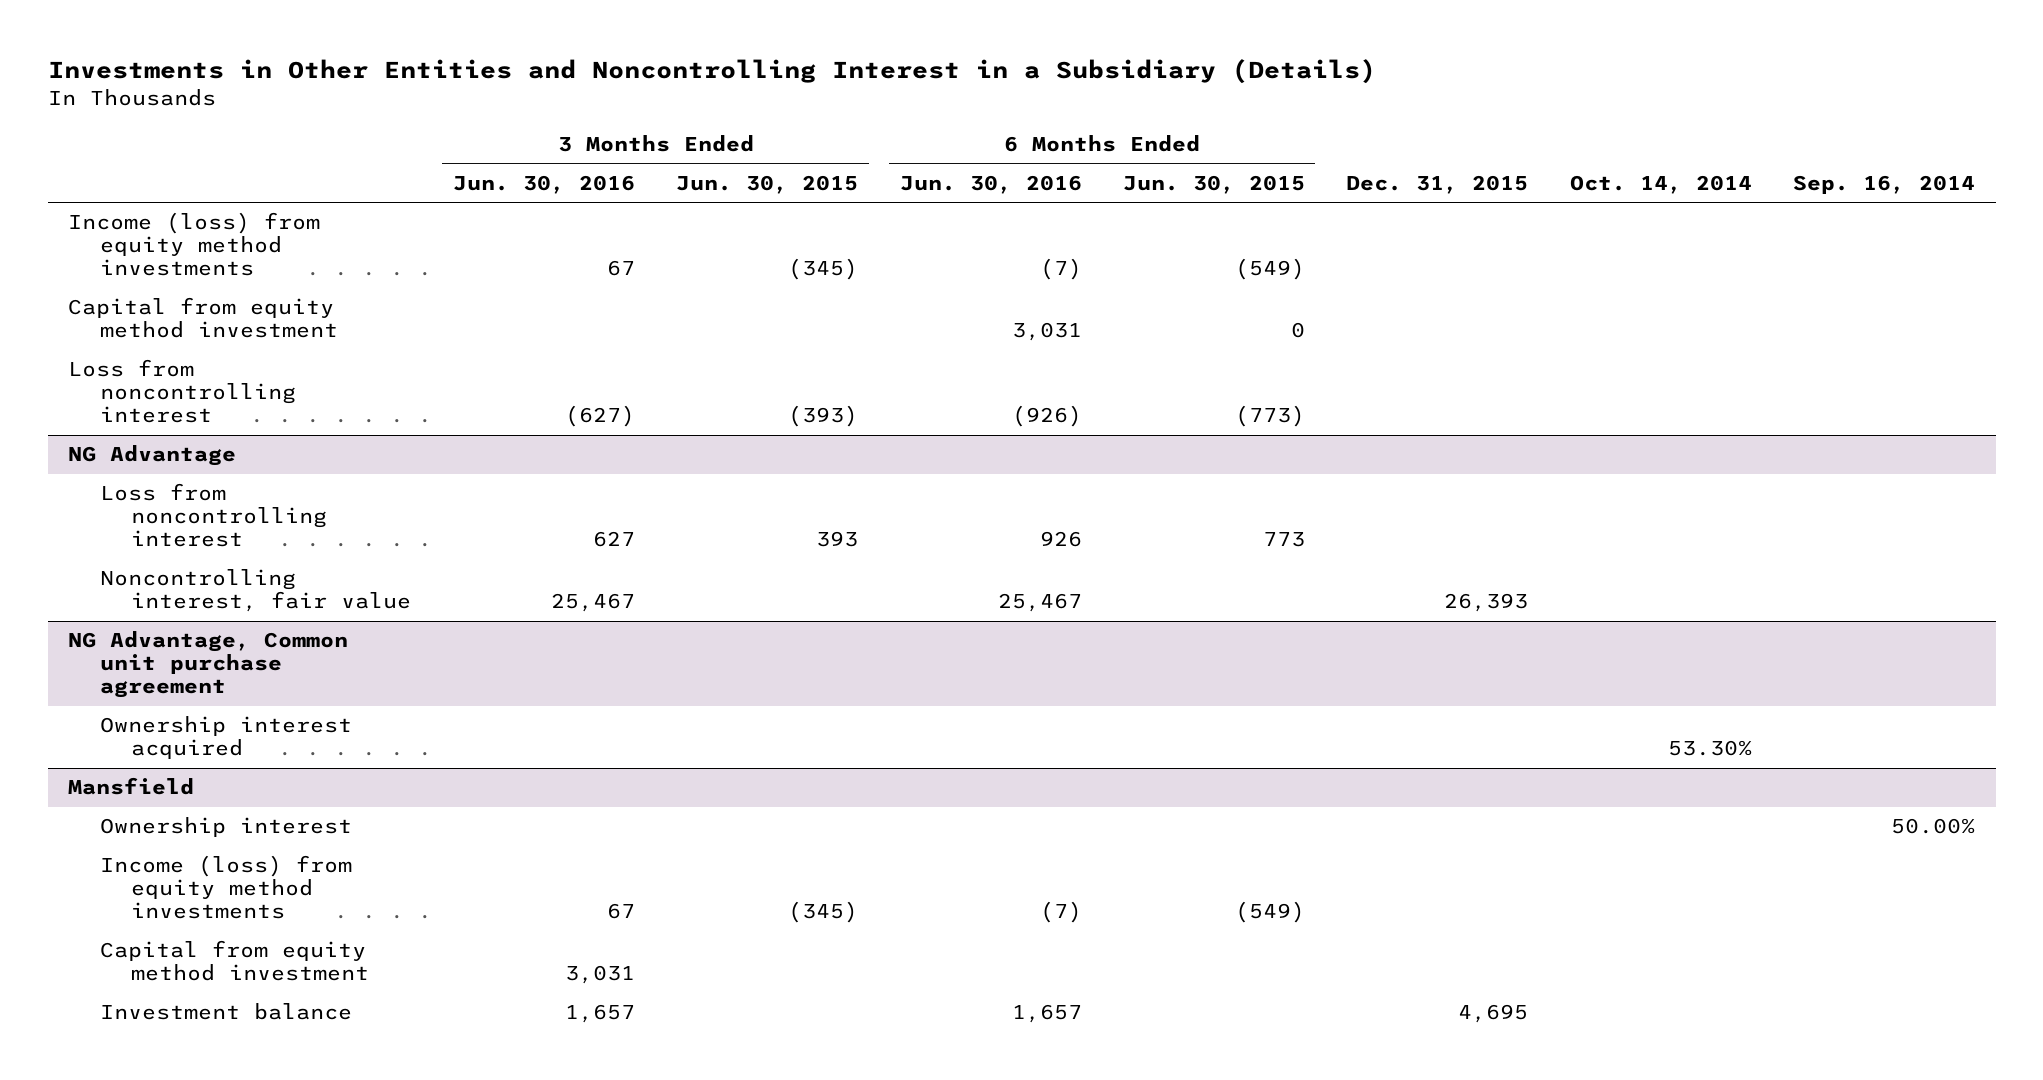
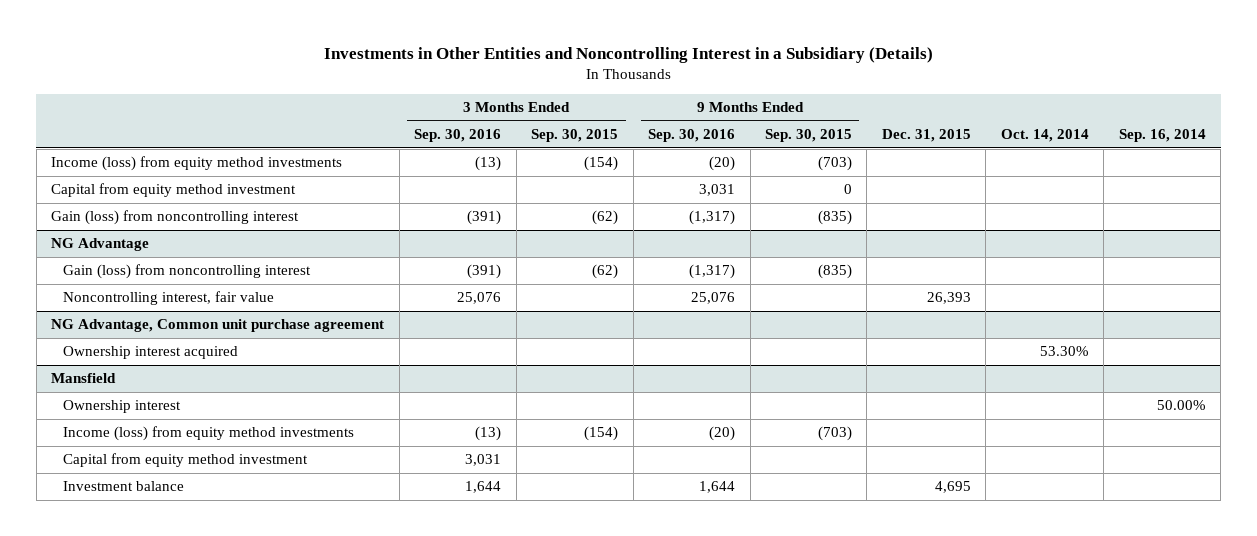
- | 3 Months Ended Jun. 30, 2016 | 3 Months Ended Jun. 30, 2015 | 6 Months Ended Jun. 30, 2016 | 6 Months Ended Jun. 30, 2015 | Dec. 31, 2015 | Oct. 14, 2014 | Sep. 16, 2014
+ | 3 Months Ended Sep. 30, 2016 | 3 Months Ended Sep. 30, 2015 | 9 Months Ended Sep. 30, 2016 | 9 Months Ended Sep. 30, 2015 | Dec. 31, 2015 | Oct. 14, 2014 | Sep. 16, 2014
- Loss from noncontrolling interest | (627) | (393) | (926) | (773) | | |
+ Gain (loss) from noncontrolling interest | (391) | (62) | (1,317) | (835) | | |
@ NG Advantage
- Loss from noncontrolling interest | 627 | 393 | 926 | 773 | | |
+ Gain (loss) from noncontrolling interest | (391) | (62) | (1,317) | (835) | | |

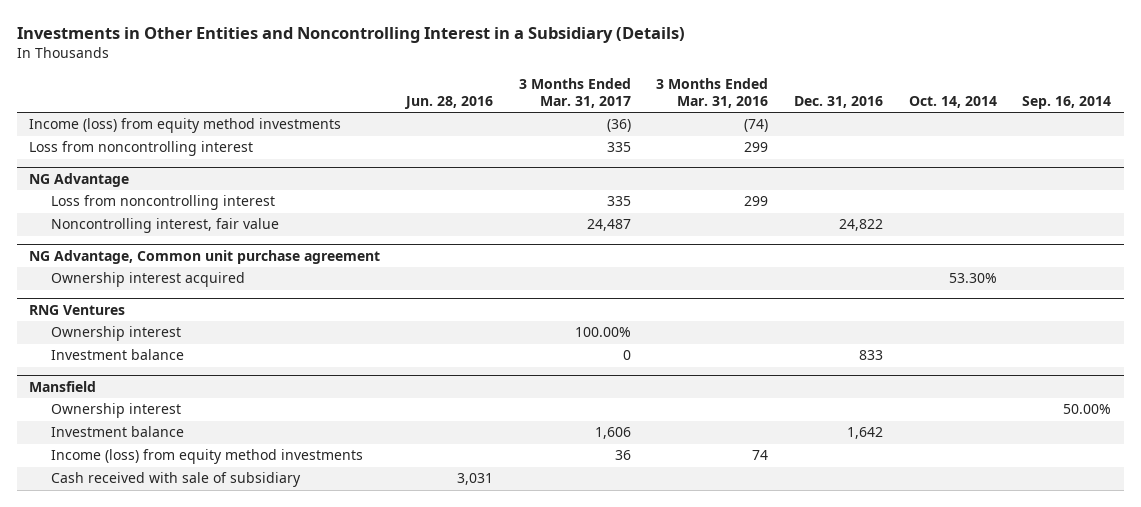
- | 3 Months Ended Sep. 30, 2016 | 3 Months Ended Sep. 30, 2015 | 9 Months Ended Sep. 30, 2016 | 9 Months Ended Sep. 30, 2015 | Dec. 31, 2015 | Oct. 14, 2014 | Sep. 16, 2014
+ | Jun. 28, 2016 | 3 Months Ended Mar. 31, 2017 | 3 Months Ended Mar. 31, 2016 | Dec. 31, 2016 | Oct. 14, 2014 | Sep. 16, 2014
- Capital from equity method investment | | | 3,031 | 0 | | |
- Gain (loss) from noncontrolling interest | (391) | (62) | (1,317) | (835) | | |
+ Loss from noncontrolling interest | | 335 | 299 | | |
@ NG Advantage
- Gain (loss) from noncontrolling interest | (391) | (62) | (1,317) | (835) | | |
+ Loss from noncontrolling interest | | 335 | 299 | | |
+ RNG Ventures
+ Ownership interest | | 100.00% | | | |
+ Investment balance | | 0 | | 833 | |
@ Mansfield
- Capital from equity method investment | 3,031 | | | | | |
moved down: Income (loss) from equity method investments | | 36 | 74 | | |
+ Cash received with sale of subsidiary | 3,031 | | | | |

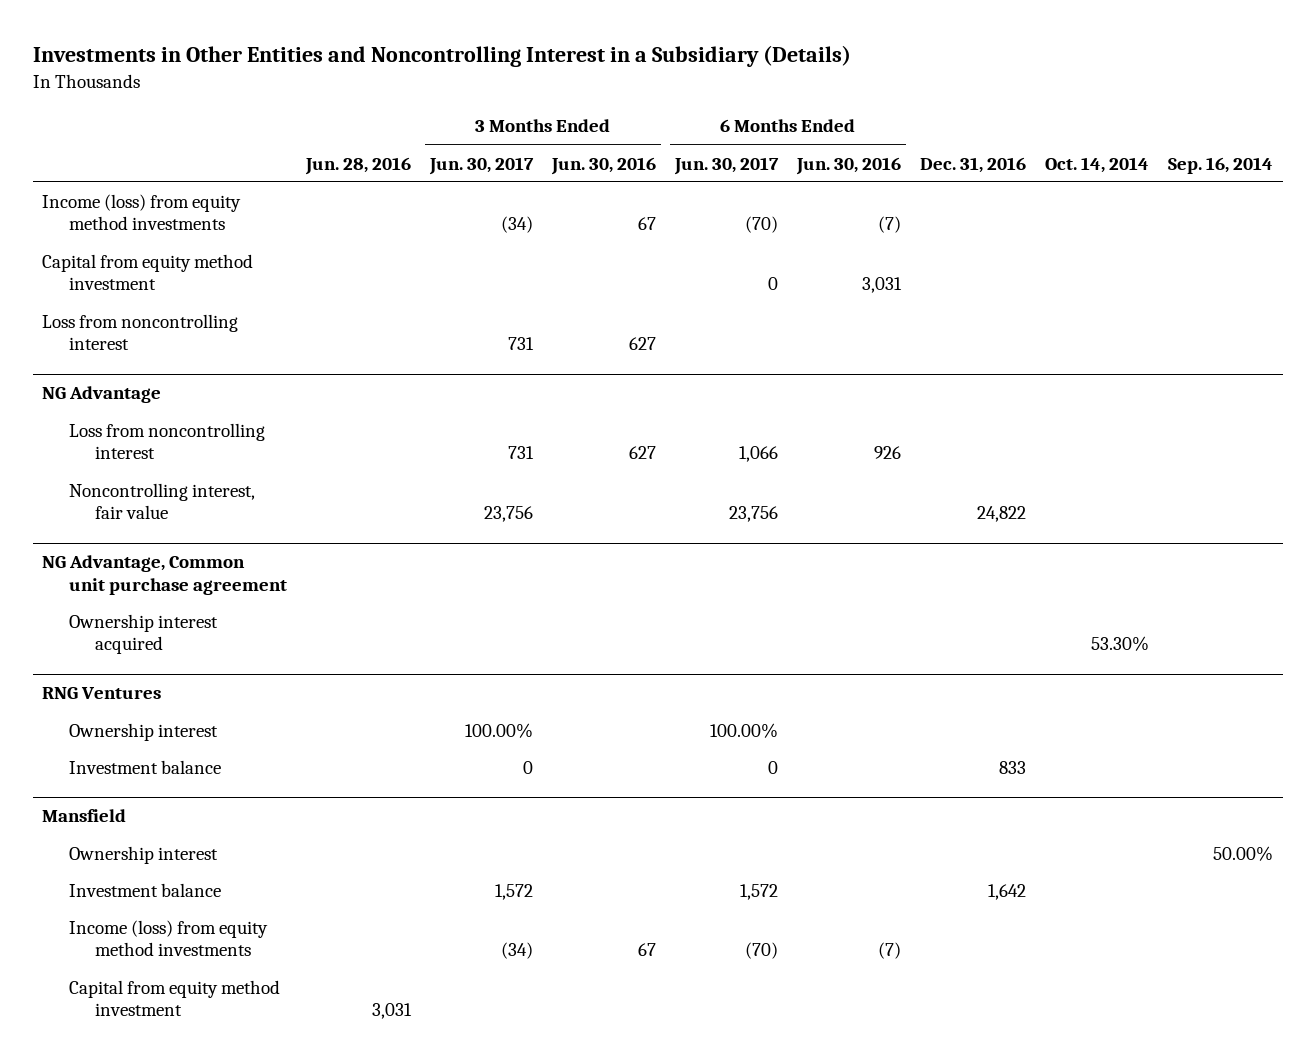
- | Jun. 28, 2016 | 3 Months Ended Mar. 31, 2017 | 3 Months Ended Mar. 31, 2016 | Dec. 31, 2016 | Oct. 14, 2014 | Sep. 16, 2014
+ | Jun. 28, 2016 | 3 Months Ended Jun. 30, 2017 | 3 Months Ended Jun. 30, 2016 | 6 Months Ended Jun. 30, 2017 | 6 Months Ended Jun. 30, 2016 | Dec. 31, 2016 | Oct. 14, 2014 | Sep. 16, 2014
+ Capital from equity method investment | | | | 0 | 3,031 | | |
@ Mansfield
- Cash received with sale of subsidiary | 3,031 | | | | |
+ Capital from equity method investment | 3,031 | | | | | | |

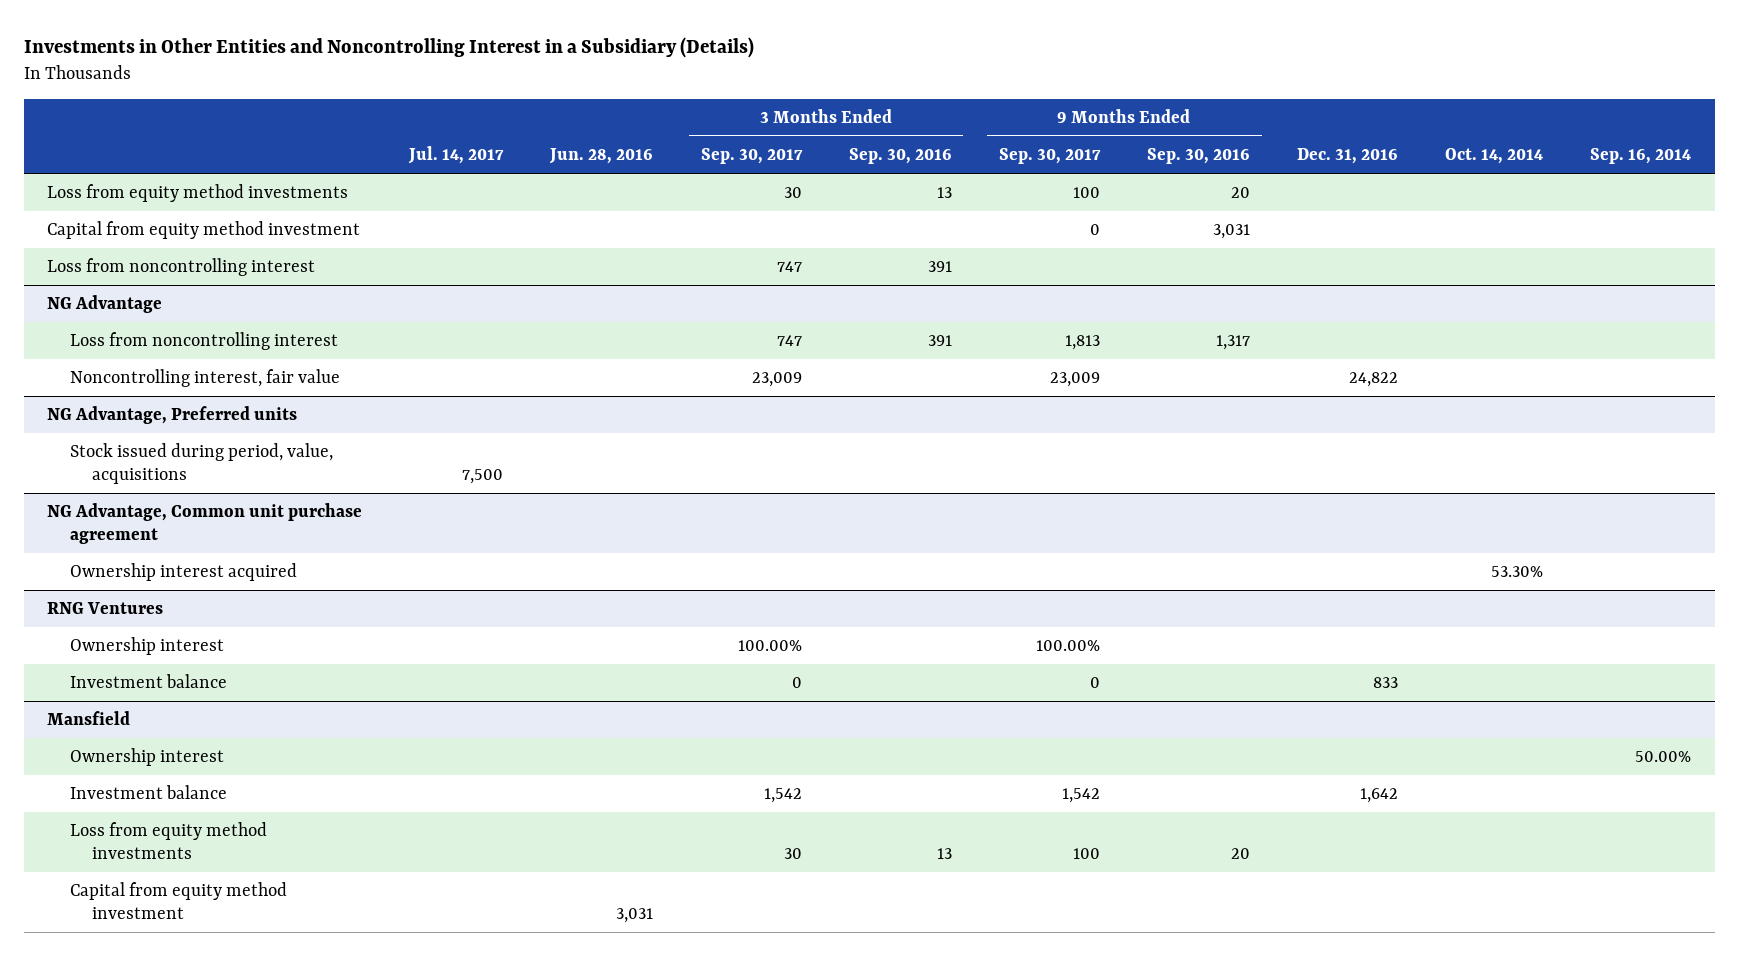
- | Jun. 28, 2016 | 3 Months Ended Jun. 30, 2017 | 3 Months Ended Jun. 30, 2016 | 6 Months Ended Jun. 30, 2017 | 6 Months Ended Jun. 30, 2016 | Dec. 31, 2016 | Oct. 14, 2014 | Sep. 16, 2014
+ | Jul. 14, 2017 | Jun. 28, 2016 | 3 Months Ended Sep. 30, 2017 | 3 Months Ended Sep. 30, 2016 | 9 Months Ended Sep. 30, 2017 | 9 Months Ended Sep. 30, 2016 | Dec. 31, 2016 | Oct. 14, 2014 | Sep. 16, 2014
- Income (loss) from equity method investments | | (34) | 67 | (70) | (7) | | |
+ Loss from equity method investments | | | 30 | 13 | 100 | 20 | | |
+ NG Advantage, Preferred units
+ Stock issued during period, value, acquisitions | 7,500 | | | | | | | |
@ Mansfield
- Income (loss) from equity method investments | | (34) | 67 | (70) | (7) | | |
+ Loss from equity method investments | | | 30 | 13 | 100 | 20 | | |

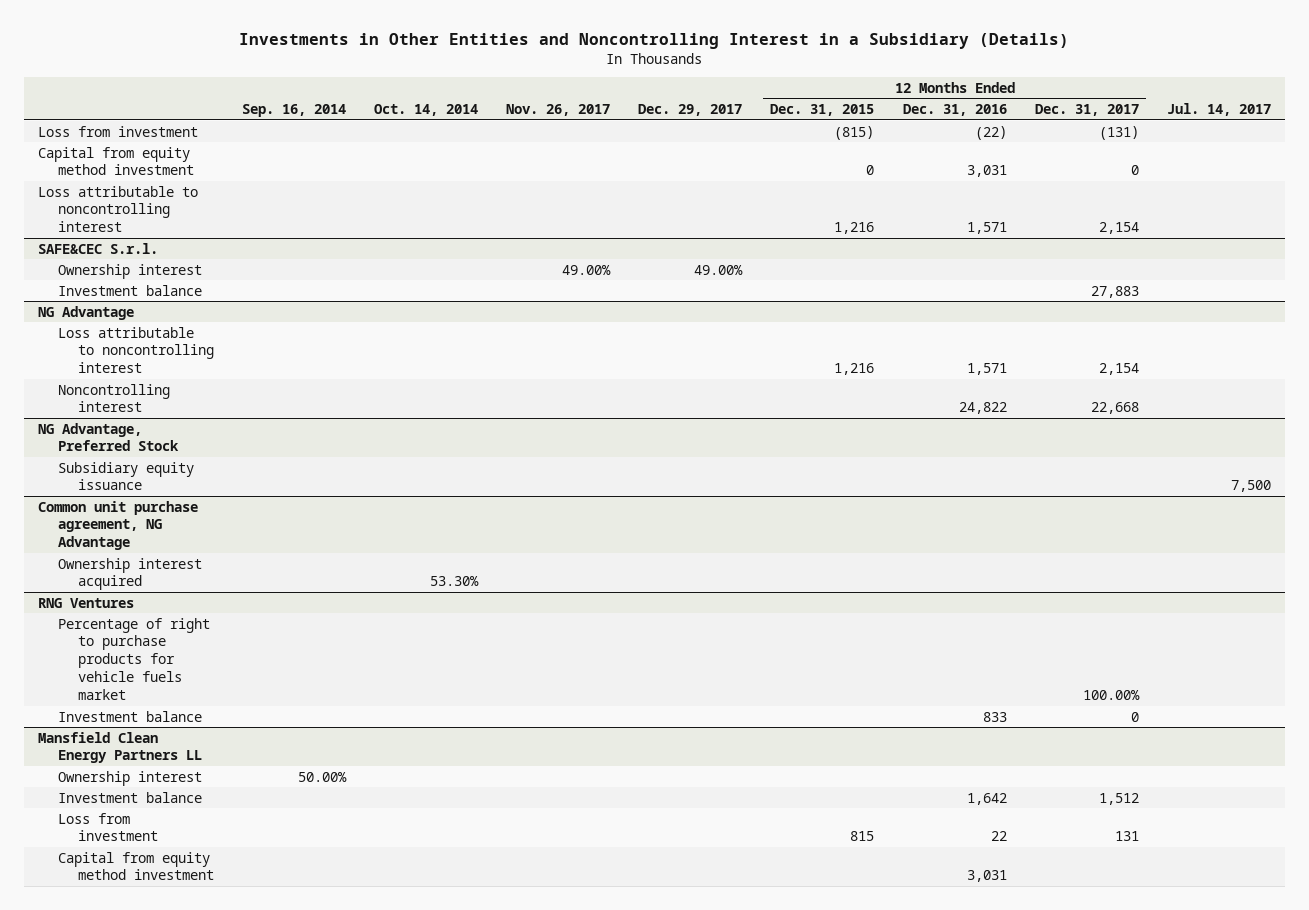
- | Jul. 14, 2017 | Jun. 28, 2016 | 3 Months Ended Sep. 30, 2017 | 3 Months Ended Sep. 30, 2016 | 9 Months Ended Sep. 30, 2017 | 9 Months Ended Sep. 30, 2016 | Dec. 31, 2016 | Oct. 14, 2014 | Sep. 16, 2014
+ | Sep. 16, 2014 | Oct. 14, 2014 | Nov. 26, 2017 | Dec. 29, 2017 | 12 Months Ended Dec. 31, 2015 | 12 Months Ended Dec. 31, 2016 | 12 Months Ended Dec. 31, 2017 | Jul. 14, 2017
- Loss from equity method investments | | | 30 | 13 | 100 | 20 | | |
+ Loss from investment | | | | | (815) | (22) | (131) |
- Loss from noncontrolling interest | | | 747 | 391 | | | | |
+ Loss attributable to noncontrolling interest | | | | | 1,216 | 1,571 | 2,154 |
+ SAFE&CEC S.r.l.
+ Ownership interest | | | 49.00% | 49.00% | | | |
+ Investment balance | | | | | | | 27,883 |
@ NG Advantage
- Loss from noncontrolling interest | | | 747 | 391 | 1,813 | 1,317 | | |
- Noncontrolling interest, fair value | | | 23,009 | | 23,009 | | 24,822 | |
- NG Advantage, Preferred units
- Stock issued during period, value, acquisitions | 7,500 | | | | | | | |
- NG Advantage, Common unit purchase agreement
@ NG Advantage
+ Loss attributable to noncontrolling interest | | | | | 1,216 | 1,571 | 2,154 |
+ Noncontrolling interest | | | | | | 24,822 | 22,668 |
+ NG Advantage, Preferred Stock
+ Subsidiary equity issuance | | | | | | | | 7,500
+ Common unit purchase agreement, NG Advantage
@ RNG Ventures
- Ownership interest | | | 100.00% | | 100.00% | | | |
+ Percentage of right to purchase products for vehicle fuels market | | | | | | | 100.00% |
- Mansfield
+ Mansfield Clean Energy Partners LL
- Loss from equity method investments | | | 30 | 13 | 100 | 20 | | |
+ Loss from investment | | | | | 815 | 22 | 131 |

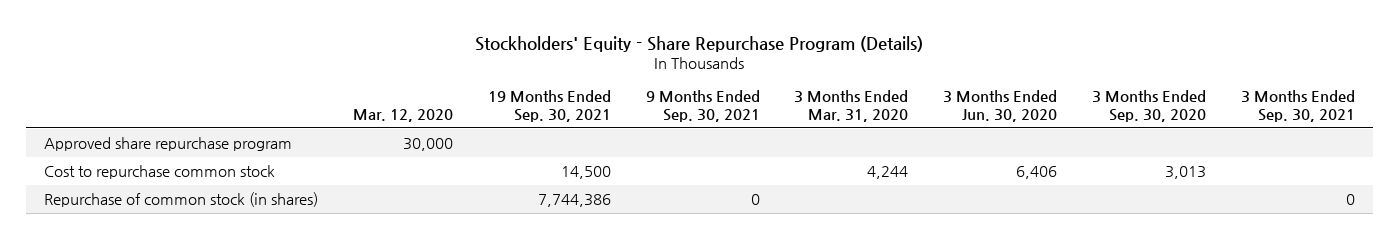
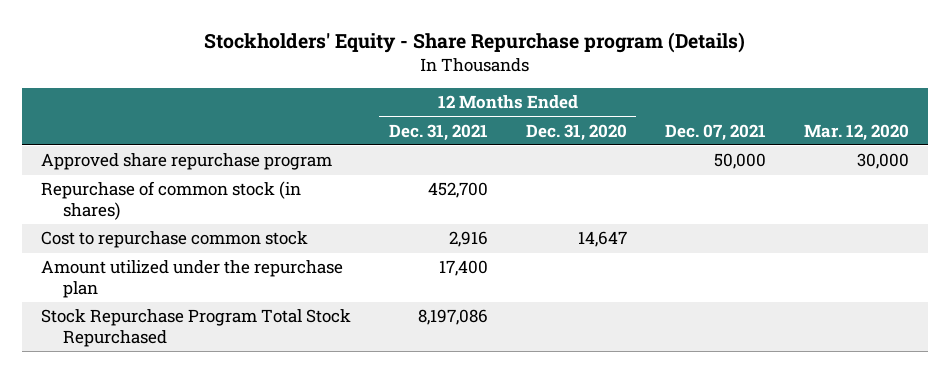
- Stockholders' Equity - Share Repurchase Program (Details)
+ Stockholders' Equity - Share Repurchase program (Details)
- | Mar. 12, 2020 | 19 Months Ended Sep. 30, 2021 | 9 Months Ended Sep. 30, 2021 | 3 Months Ended Mar. 31, 2020 | 3 Months Ended Jun. 30, 2020 | 3 Months Ended Sep. 30, 2020 | 3 Months Ended Sep. 30, 2021
+ | 12 Months Ended Dec. 31, 2021 | 12 Months Ended Dec. 31, 2020 | Dec. 07, 2021 | Mar. 12, 2020
moved down: Cost to repurchase common stock | 2,916 | 14,647 | |
+ Amount utilized under the repurchase plan | 17,400 | | |
+ Stock Repurchase Program Total Stock Repurchased | 8,197,086 | | |

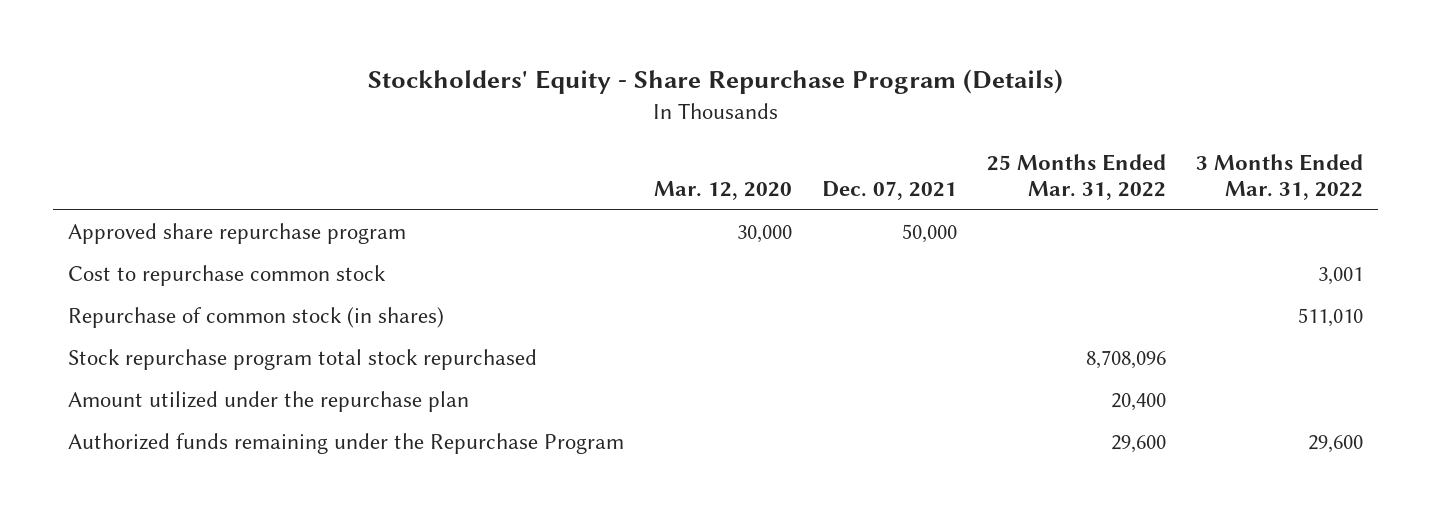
- Stockholders' Equity - Share Repurchase program (Details)
+ Stockholders' Equity - Share Repurchase Program (Details)
- | 12 Months Ended Dec. 31, 2021 | 12 Months Ended Dec. 31, 2020 | Dec. 07, 2021 | Mar. 12, 2020
+ | Mar. 12, 2020 | Dec. 07, 2021 | 25 Months Ended Mar. 31, 2022 | 3 Months Ended Mar. 31, 2022
moved down: Repurchase of common stock (in shares) | | | | 511,010
+ Stock repurchase program total stock repurchased | | | 8,708,096 |
- Stock Repurchase Program Total Stock Repurchased | 8,197,086 | | |
+ Authorized funds remaining under the Repurchase Program | | | 29,600 | 29,600

